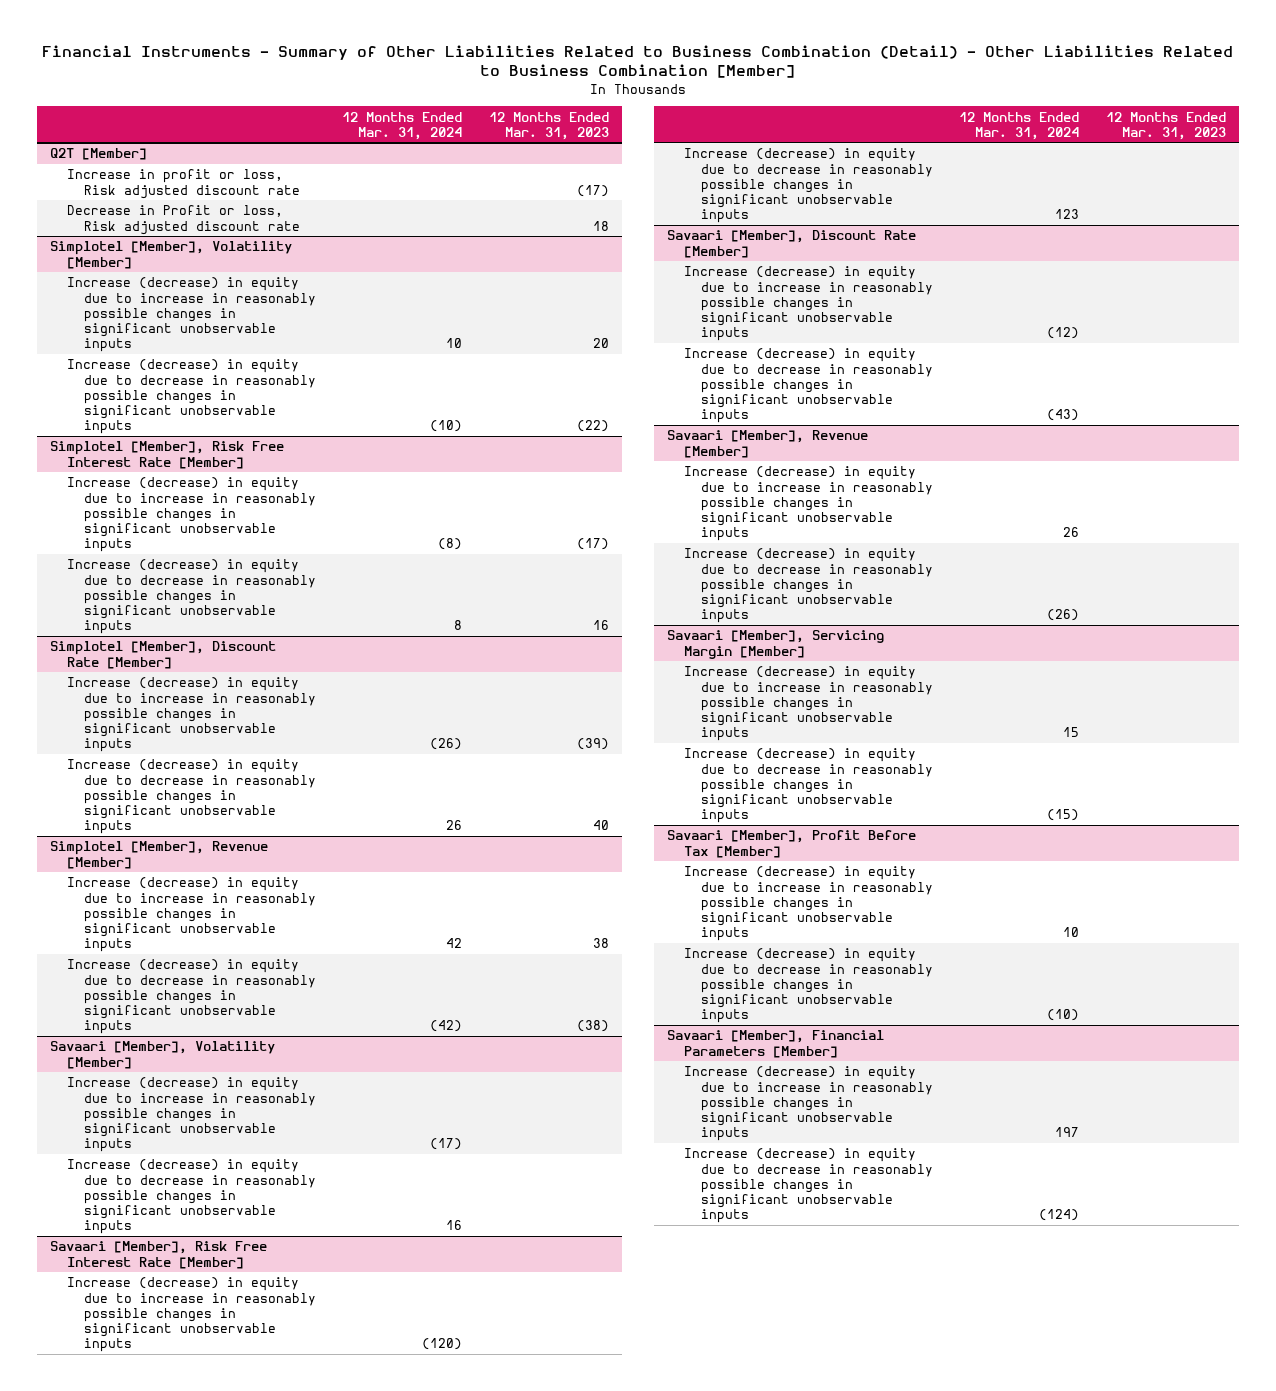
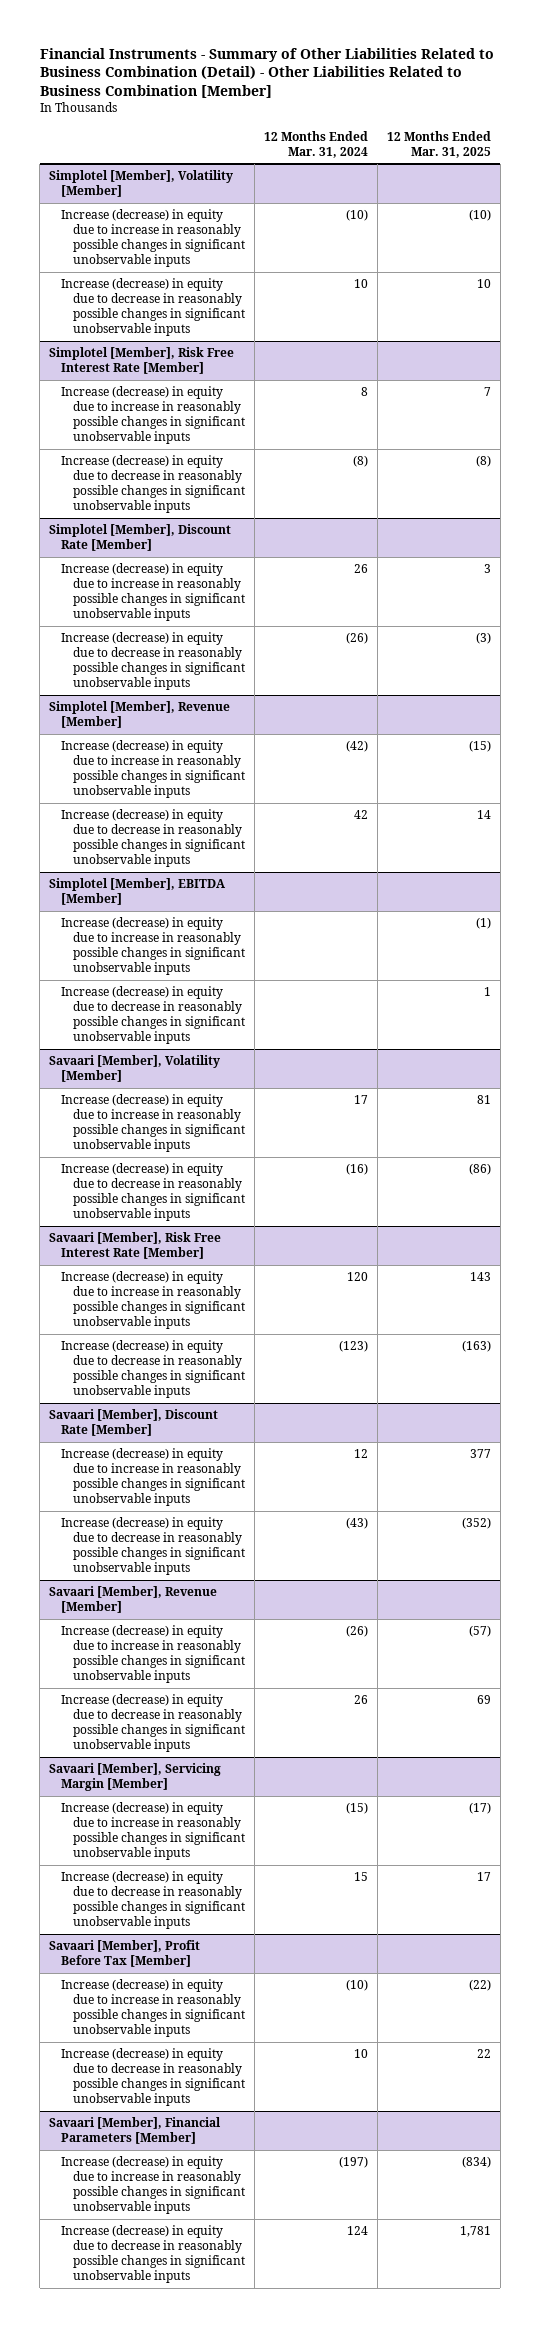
- | 12 Months Ended Mar. 31, 2024 | 12 Months Ended Mar. 31, 2023
+ | 12 Months Ended Mar. 31, 2024 | 12 Months Ended Mar. 31, 2025
- Q2T [Member]
- Increase in profit or loss, Risk adjusted discount rate | | (17)
- Decrease in Profit or loss, Risk adjusted discount rate | | 18
@ Simplotel [Member], Volatility [Member]
- Increase (decrease) in equity due to increase in reasonably possible changes in significant unobservable inputs | 10 | 20
- Increase (decrease) in equity due to decrease in reasonably possible changes in significant unobservable inputs | (10) | (22)
+ Increase (decrease) in equity due to increase in reasonably possible changes in significant unobservable inputs | (10) | (10)
+ Increase (decrease) in equity due to decrease in reasonably possible changes in significant unobservable inputs | 10 | 10
@ Simplotel [Member], Risk Free Interest Rate [Member]
- Increase (decrease) in equity due to increase in reasonably possible changes in significant unobservable inputs | (8) | (17)
- Increase (decrease) in equity due to decrease in reasonably possible changes in significant unobservable inputs | 8 | 16
+ Increase (decrease) in equity due to increase in reasonably possible changes in significant unobservable inputs | 8 | 7
+ Increase (decrease) in equity due to decrease in reasonably possible changes in significant unobservable inputs | (8) | (8)
@ Simplotel [Member], Discount Rate [Member]
- Increase (decrease) in equity due to increase in reasonably possible changes in significant unobservable inputs | (26) | (39)
- Increase (decrease) in equity due to decrease in reasonably possible changes in significant unobservable inputs | 26 | 40
+ Increase (decrease) in equity due to increase in reasonably possible changes in significant unobservable inputs | 26 | 3
+ Increase (decrease) in equity due to decrease in reasonably possible changes in significant unobservable inputs | (26) | (3)
@ Simplotel [Member], Revenue [Member]
- Increase (decrease) in equity due to increase in reasonably possible changes in significant unobservable inputs | 42 | 38
- Increase (decrease) in equity due to decrease in reasonably possible changes in significant unobservable inputs | (42) | (38)
+ Increase (decrease) in equity due to increase in reasonably possible changes in significant unobservable inputs | (42) | (15)
+ Increase (decrease) in equity due to decrease in reasonably possible changes in significant unobservable inputs | 42 | 14
+ Simplotel [Member], EBITDA [Member]
+ Increase (decrease) in equity due to increase in reasonably possible changes in significant unobservable inputs | | (1)
+ Increase (decrease) in equity due to decrease in reasonably possible changes in significant unobservable inputs | | 1
@ Savaari [Member], Volatility [Member]
- Increase (decrease) in equity due to increase in reasonably possible changes in significant unobservable inputs | (17) |
- Increase (decrease) in equity due to decrease in reasonably possible changes in significant unobservable inputs | 16 |
+ Increase (decrease) in equity due to increase in reasonably possible changes in significant unobservable inputs | 17 | 81
+ Increase (decrease) in equity due to decrease in reasonably possible changes in significant unobservable inputs | (16) | (86)
@ Savaari [Member], Risk Free Interest Rate [Member]
- Increase (decrease) in equity due to increase in reasonably possible changes in significant unobservable inputs | (120) |
- Increase (decrease) in equity due to decrease in reasonably possible changes in significant unobservable inputs | 123 |
+ Increase (decrease) in equity due to increase in reasonably possible changes in significant unobservable inputs | 120 | 143
+ Increase (decrease) in equity due to decrease in reasonably possible changes in significant unobservable inputs | (123) | (163)
@ Savaari [Member], Discount Rate [Member]
- Increase (decrease) in equity due to increase in reasonably possible changes in significant unobservable inputs | (12) |
+ Increase (decrease) in equity due to increase in reasonably possible changes in significant unobservable inputs | 12 | 377
@ Savaari [Member], Revenue [Member]
- Increase (decrease) in equity due to increase in reasonably possible changes in significant unobservable inputs | 26 |
- Increase (decrease) in equity due to decrease in reasonably possible changes in significant unobservable inputs | (26) |
+ Increase (decrease) in equity due to increase in reasonably possible changes in significant unobservable inputs | (26) | (57)
+ Increase (decrease) in equity due to decrease in reasonably possible changes in significant unobservable inputs | 26 | 69
@ Savaari [Member], Servicing Margin [Member]
- Increase (decrease) in equity due to increase in reasonably possible changes in significant unobservable inputs | 15 |
- Increase (decrease) in equity due to decrease in reasonably possible changes in significant unobservable inputs | (15) |
+ Increase (decrease) in equity due to increase in reasonably possible changes in significant unobservable inputs | (15) | (17)
+ Increase (decrease) in equity due to decrease in reasonably possible changes in significant unobservable inputs | 15 | 17
@ Savaari [Member], Profit Before Tax [Member]
- Increase (decrease) in equity due to increase in reasonably possible changes in significant unobservable inputs | 10 |
- Increase (decrease) in equity due to decrease in reasonably possible changes in significant unobservable inputs | (10) |
+ Increase (decrease) in equity due to increase in reasonably possible changes in significant unobservable inputs | (10) | (22)
+ Increase (decrease) in equity due to decrease in reasonably possible changes in significant unobservable inputs | 10 | 22
@ Savaari [Member], Financial Parameters [Member]
- Increase (decrease) in equity due to increase in reasonably possible changes in significant unobservable inputs | 197 |
- Increase (decrease) in equity due to decrease in reasonably possible changes in significant unobservable inputs | (124) |
+ Increase (decrease) in equity due to increase in reasonably possible changes in significant unobservable inputs | (197) | (834)
+ Increase (decrease) in equity due to decrease in reasonably possible changes in significant unobservable inputs | 124 | 1,781

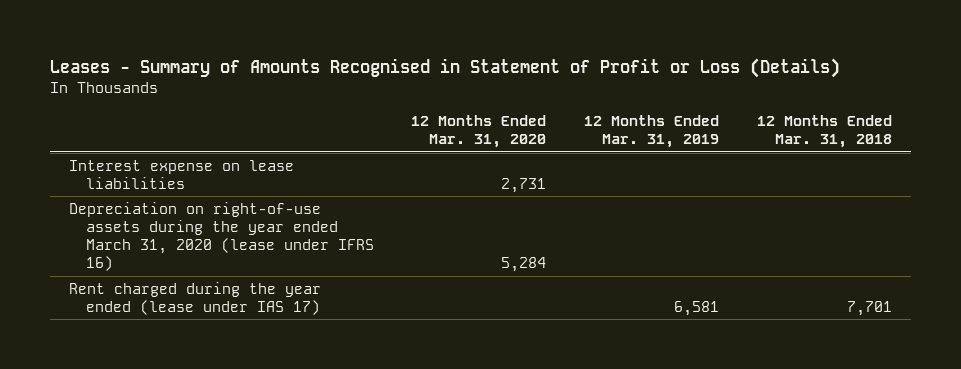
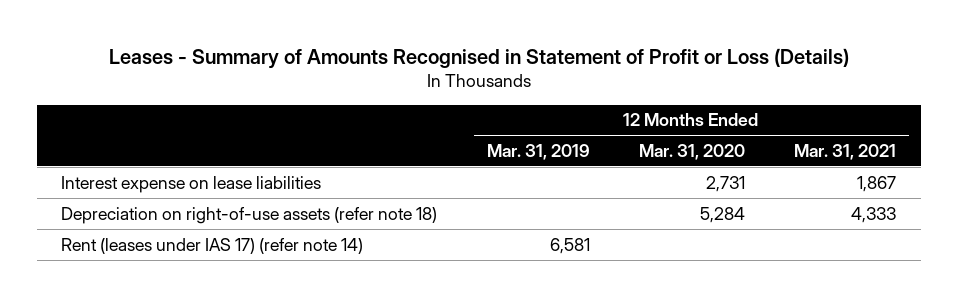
- | 12 Months Ended Mar. 31, 2020 | 12 Months Ended Mar. 31, 2019 | 12 Months Ended Mar. 31, 2018
+ | 12 Months Ended Mar. 31, 2019 | 12 Months Ended Mar. 31, 2020 | 12 Months Ended Mar. 31, 2021
- Depreciation on right-of-use assets during the year ended March 31, 2020 (lease under IFRS 16) | 5,284 | |
- Rent charged during the year ended (lease under IAS 17) | | 6,581 | 7,701
+ Depreciation on right-of-use assets (refer note 18) | | 5,284 | 4,333
+ Rent (leases under IAS 17) (refer note 14) | 6,581 | |

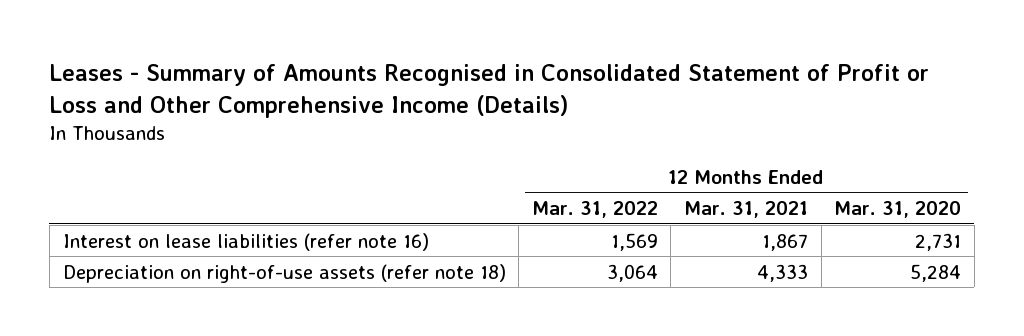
- Leases - Summary of Amounts Recognised in Statement of Profit or Loss (Details)
+ Leases - Summary of Amounts Recognised in Consolidated Statement of Profit or Loss and Other Comprehensive Income (Details)
- | 12 Months Ended Mar. 31, 2019 | 12 Months Ended Mar. 31, 2020 | 12 Months Ended Mar. 31, 2021
+ | 12 Months Ended Mar. 31, 2022 | 12 Months Ended Mar. 31, 2021 | 12 Months Ended Mar. 31, 2020
- Interest expense on lease liabilities | | 2,731 | 1,867
+ Interest on lease liabilities (refer note 16) | 1,569 | 1,867 | 2,731
- Rent (leases under IAS 17) (refer note 14) | 6,581 | |

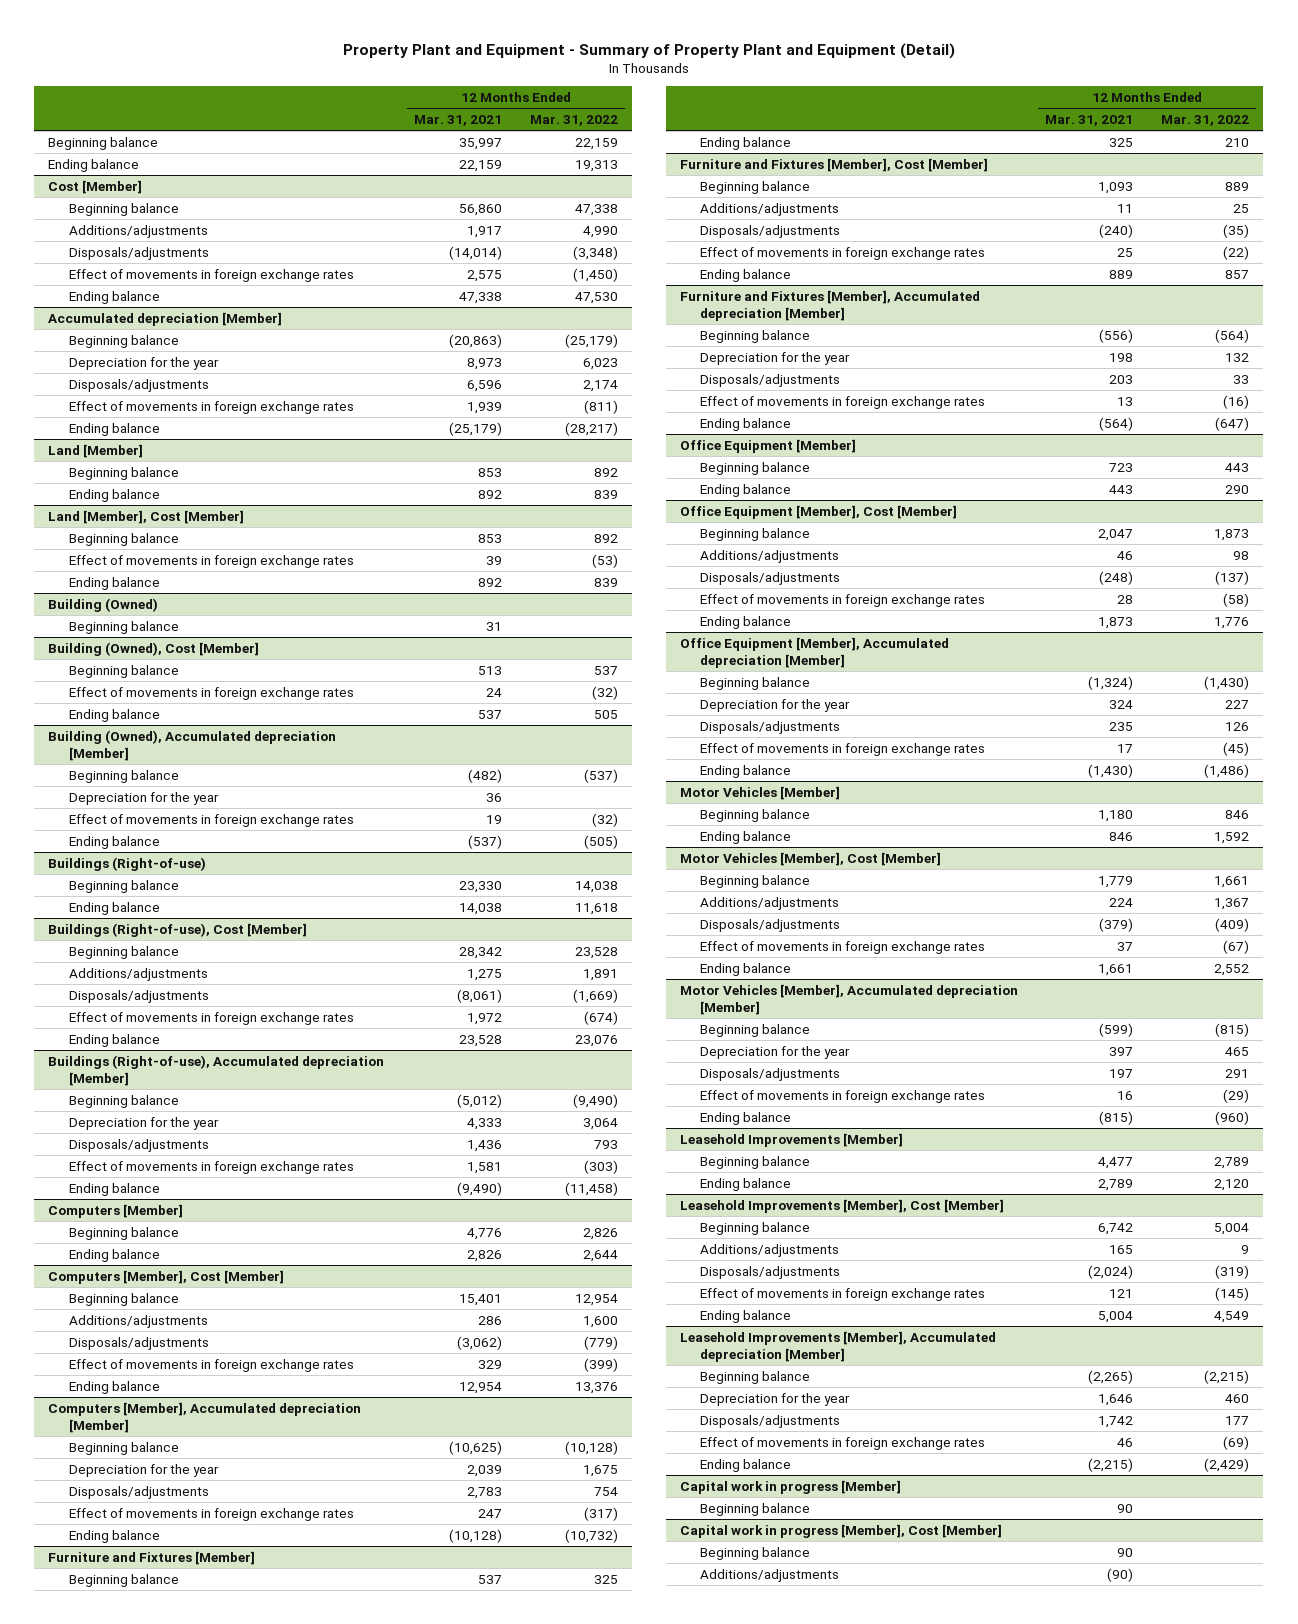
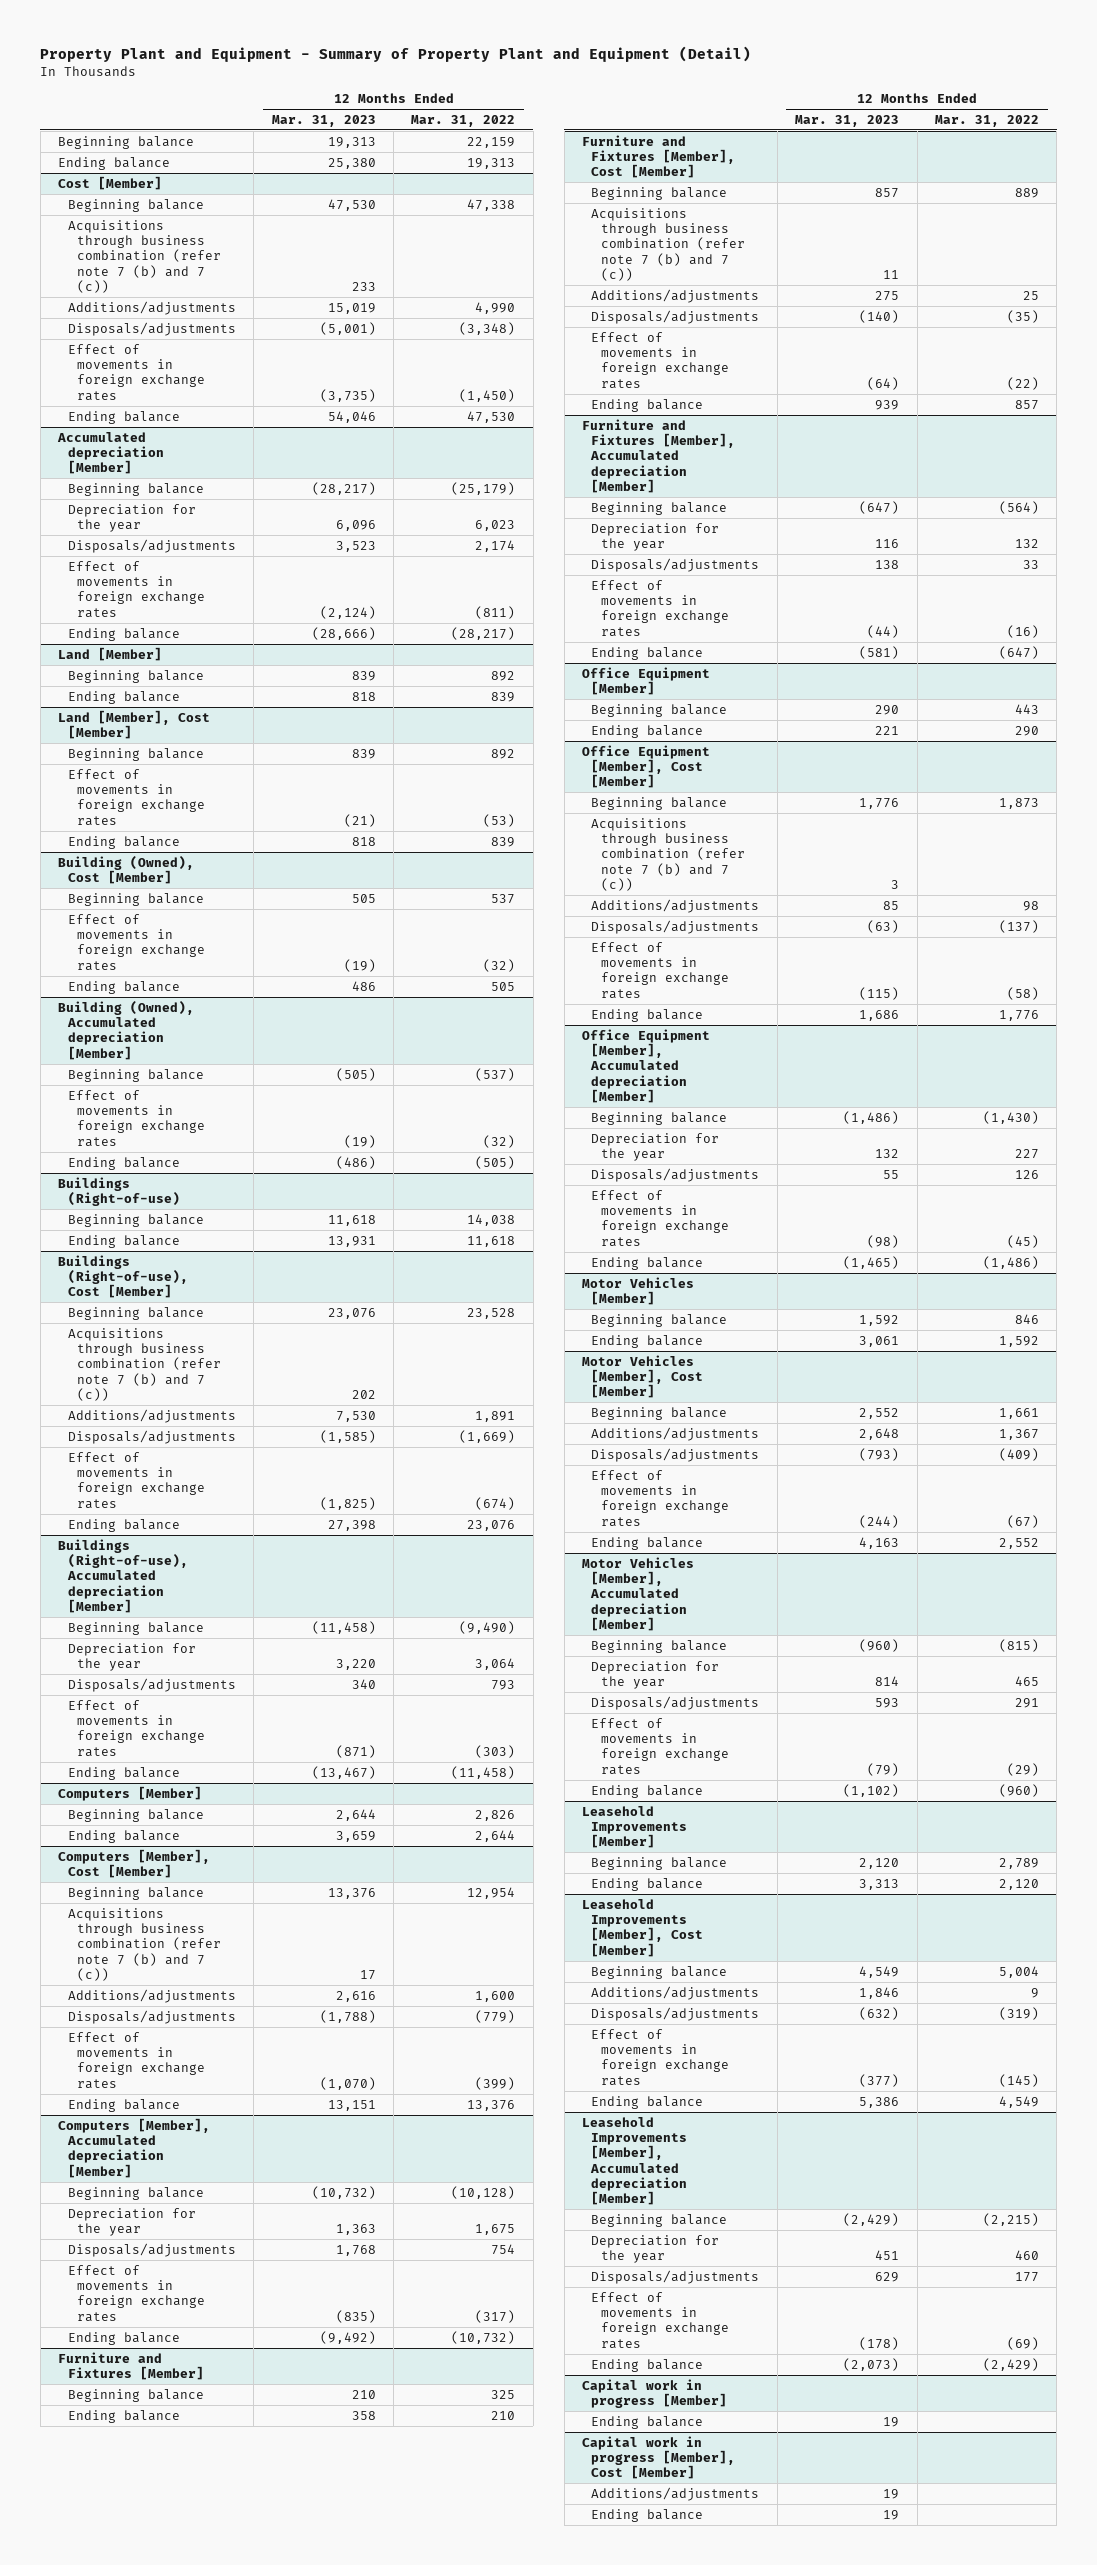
- | 12 Months Ended Mar. 31, 2021 | 12 Months Ended Mar. 31, 2022
+ | 12 Months Ended Mar. 31, 2023 | 12 Months Ended Mar. 31, 2022
@ Cost [Member]
+ Acquisitions through business combination (refer note 7 (b) and 7 (c)) | 233 |
- Building (Owned)
- Beginning balance | 31 |
@ Building (Owned), Accumulated depreciation [Member]
- Depreciation for the year | 36 |
@ Buildings (Right-of-use), Cost [Member]
+ Acquisitions through business combination (refer note 7 (b) and 7 (c)) | 202 |
@ Computers [Member], Cost [Member]
+ Acquisitions through business combination (refer note 7 (b) and 7 (c)) | 17 |
@ Furniture and Fixtures [Member], Cost [Member]
+ Acquisitions through business combination (refer note 7 (b) and 7 (c)) | 11 |
@ Office Equipment [Member], Cost [Member]
+ Acquisitions through business combination (refer note 7 (b) and 7 (c)) | 3 |
@ Capital work in progress [Member]
- Beginning balance | 90 |
+ Ending balance | 19 |
@ Capital work in progress [Member], Cost [Member]
- Beginning balance | 90 |
+ Ending balance | 19 |

